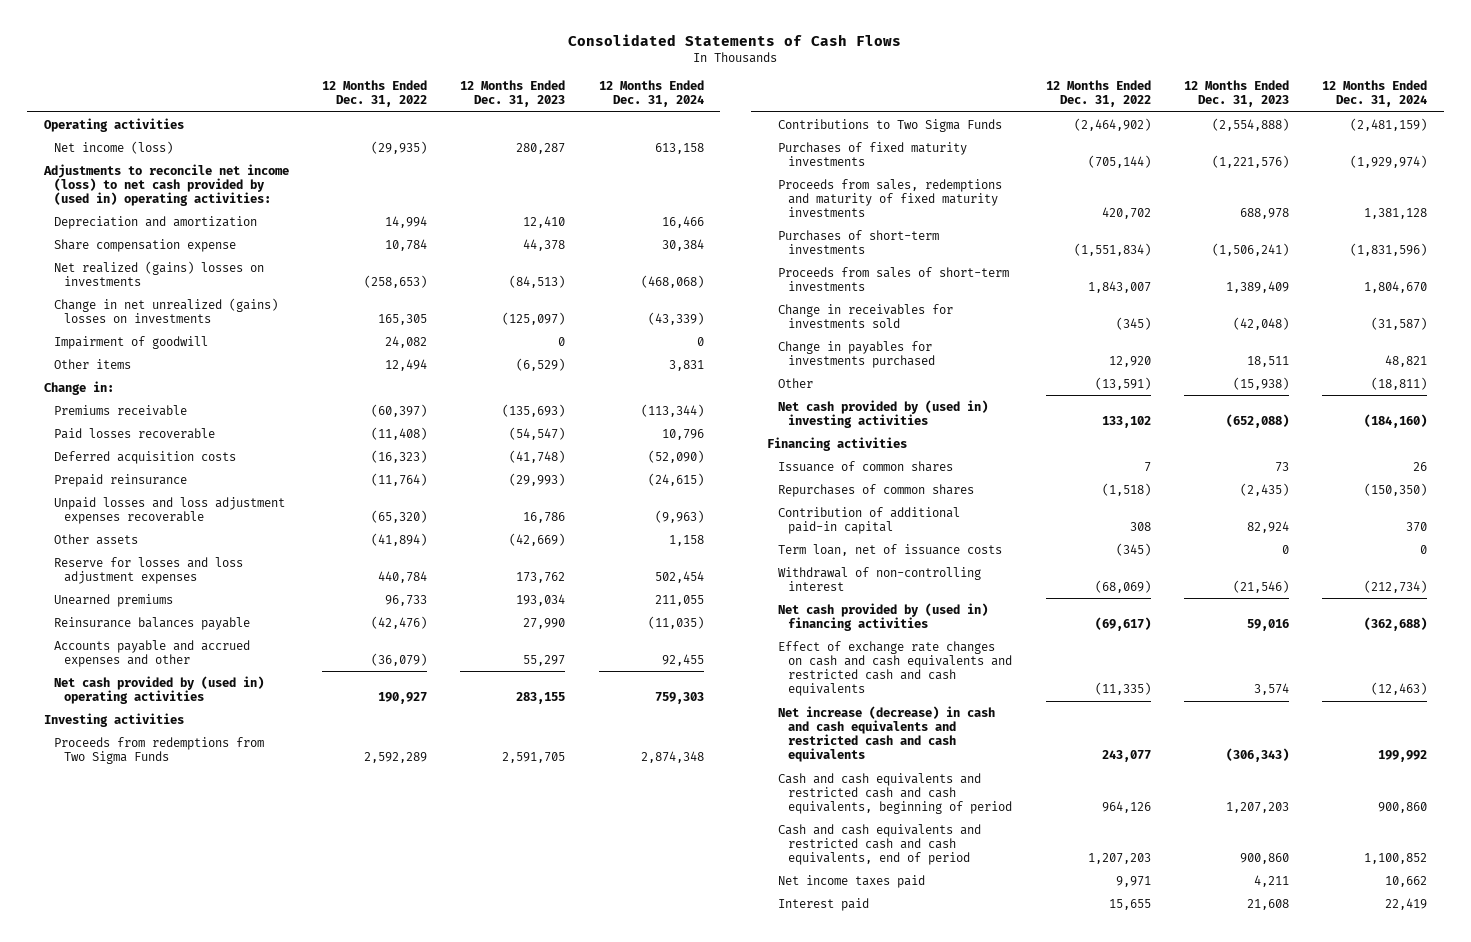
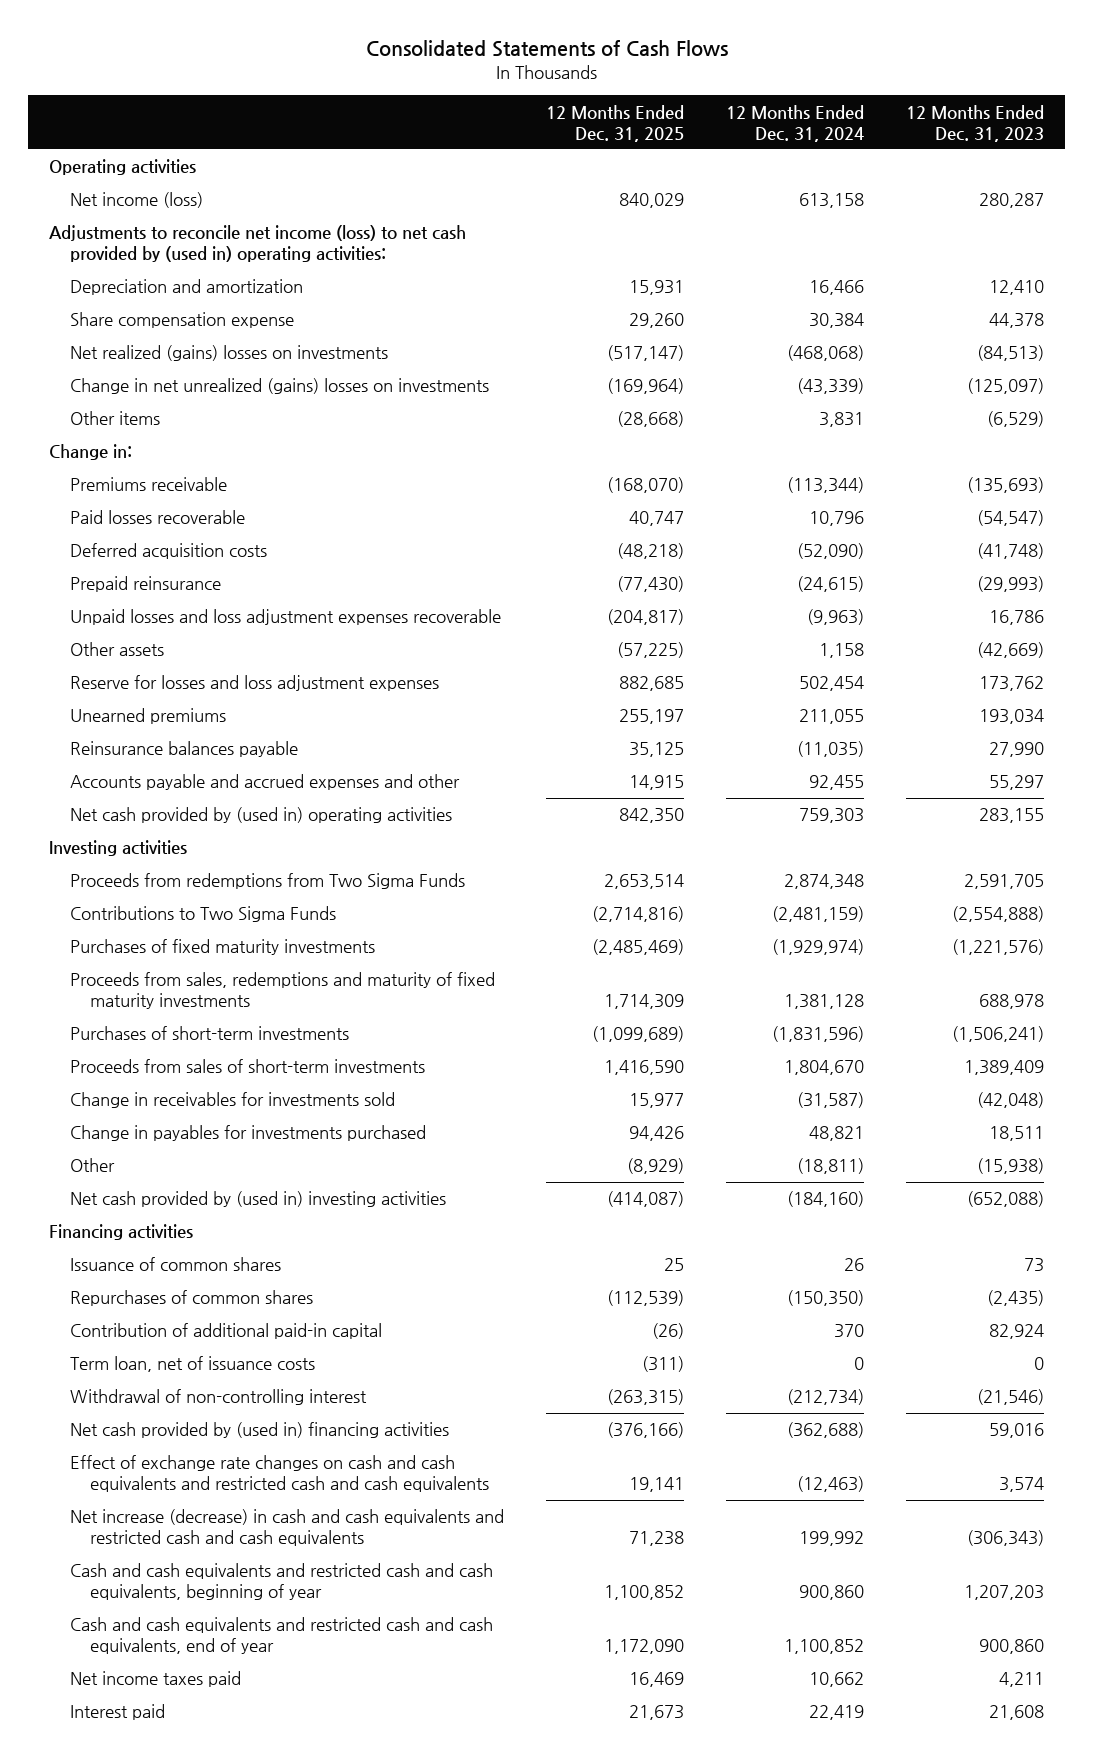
- | 12 Months Ended Dec. 31, 2022 | 12 Months Ended Dec. 31, 2023 | 12 Months Ended Dec. 31, 2024
+ | 12 Months Ended Dec. 31, 2025 | 12 Months Ended Dec. 31, 2024 | 12 Months Ended Dec. 31, 2023
- Impairment of goodwill | 24,082 | 0 | 0
- Cash and cash equivalents and restricted cash and cash equivalents, beginning of period | 964,126 | 1,207,203 | 900,860
- Cash and cash equivalents and restricted cash and cash equivalents, end of period | 1,207,203 | 900,860 | 1,100,852
+ Cash and cash equivalents and restricted cash and cash equivalents, beginning of year | 1,100,852 | 900,860 | 1,207,203
+ Cash and cash equivalents and restricted cash and cash equivalents, end of year | 1,172,090 | 1,100,852 | 900,860

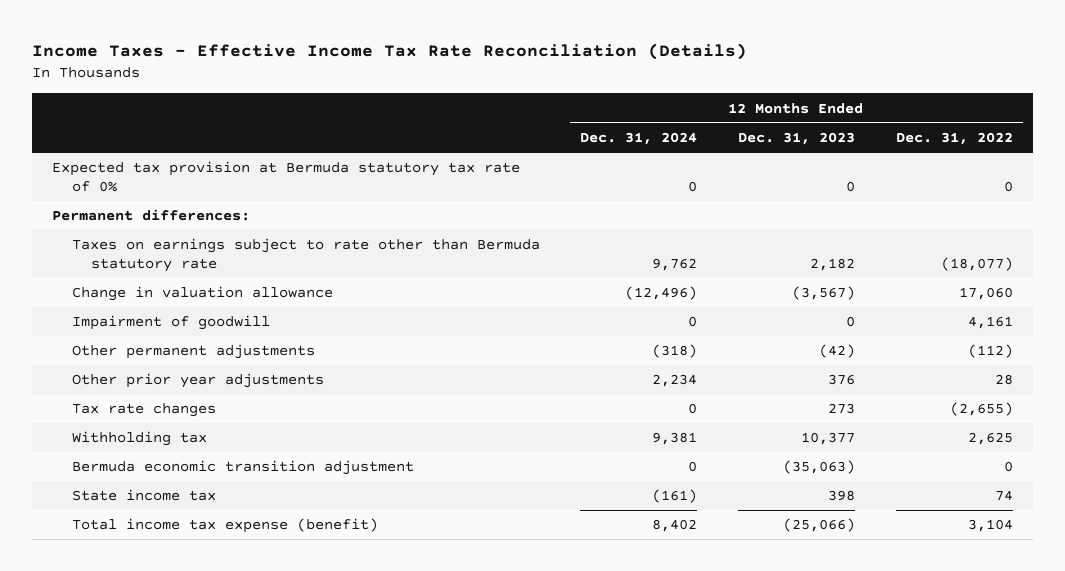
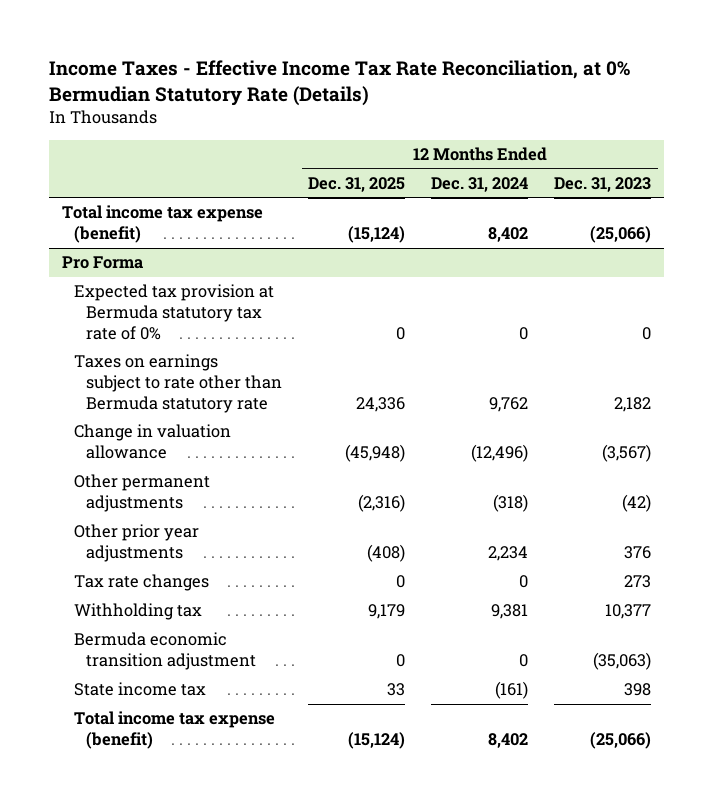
- Income Taxes - Effective Income Tax Rate Reconciliation (Details)
+ Income Taxes - Effective Income Tax Rate Reconciliation, at 0% Bermudian Statutory Rate (Details)
- | 12 Months Ended Dec. 31, 2024 | 12 Months Ended Dec. 31, 2023 | 12 Months Ended Dec. 31, 2022
+ | 12 Months Ended Dec. 31, 2025 | 12 Months Ended Dec. 31, 2024 | 12 Months Ended Dec. 31, 2023
+ Total income tax expense (benefit) | (15,124) | 8,402 | (25,066)
+ Pro Forma
- Permanent differences:
- Impairment of goodwill | 0 | 0 | 4,161

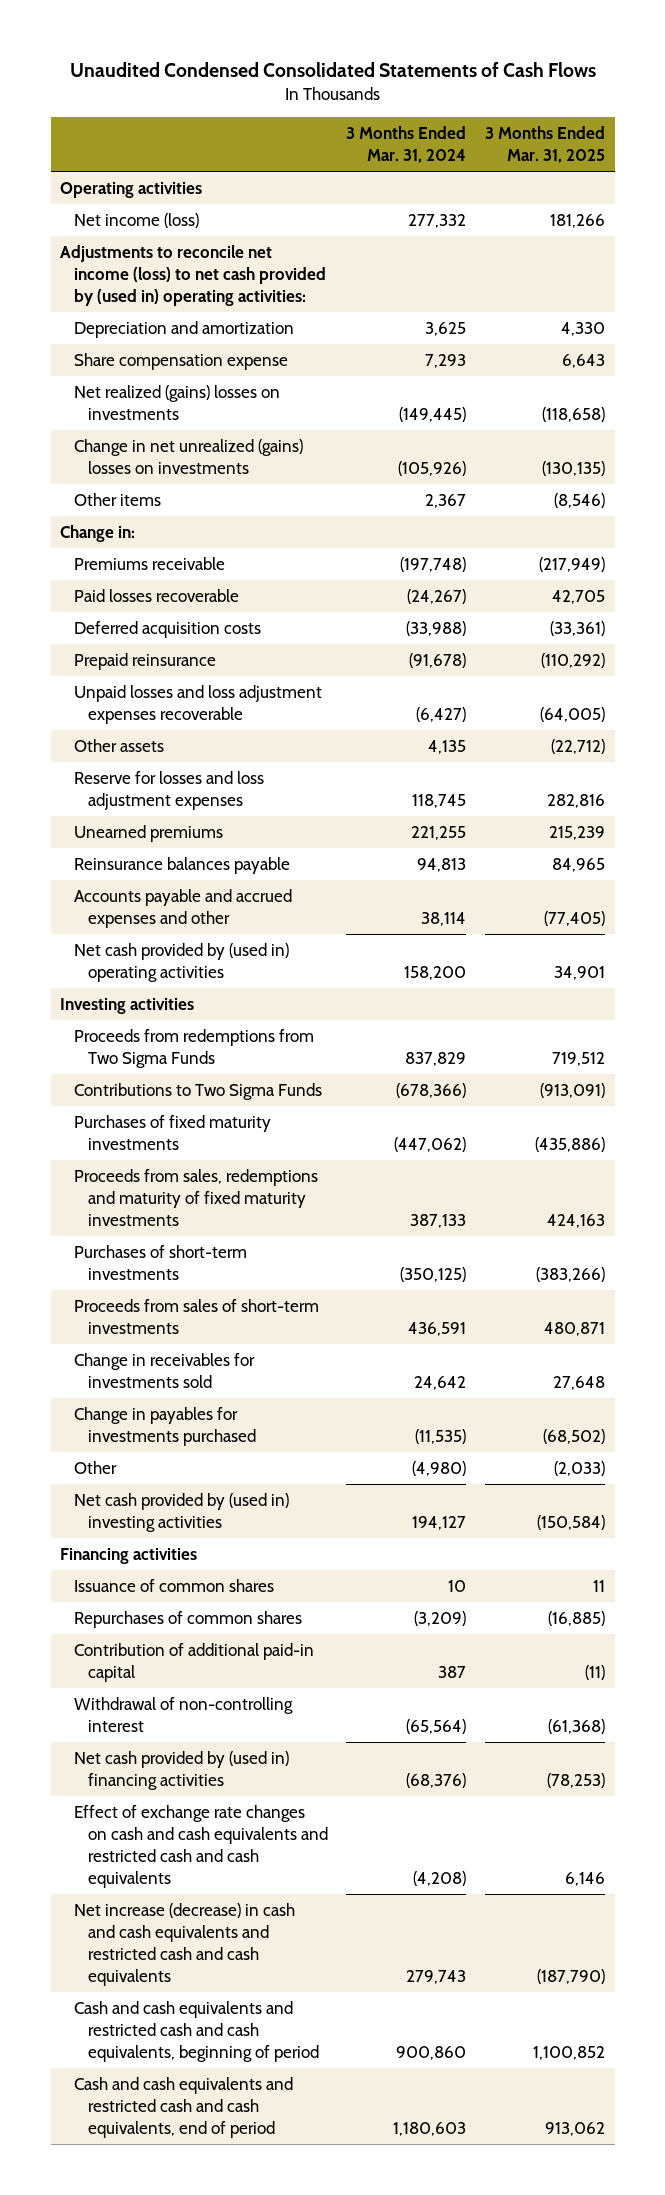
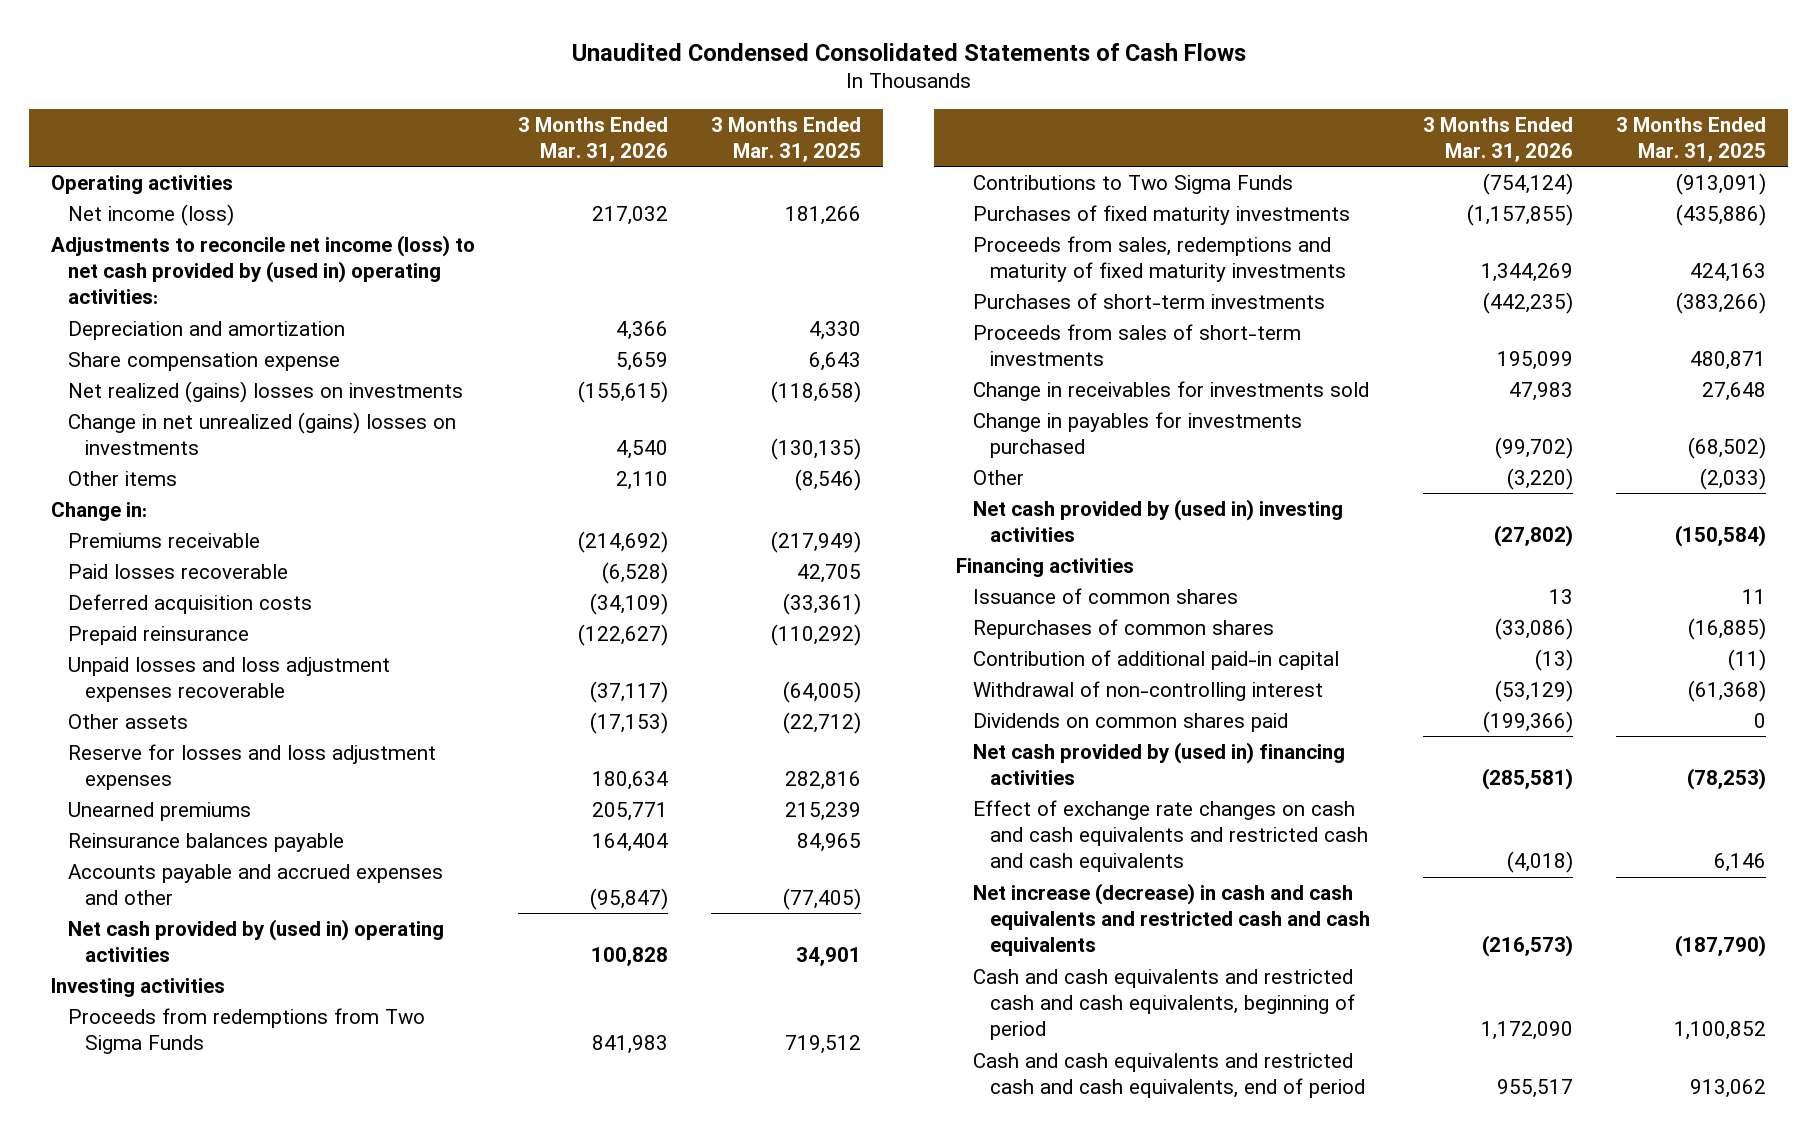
- | 3 Months Ended Mar. 31, 2024 | 3 Months Ended Mar. 31, 2025
+ | 3 Months Ended Mar. 31, 2026 | 3 Months Ended Mar. 31, 2025
+ Dividends on common shares paid | (199,366) | 0

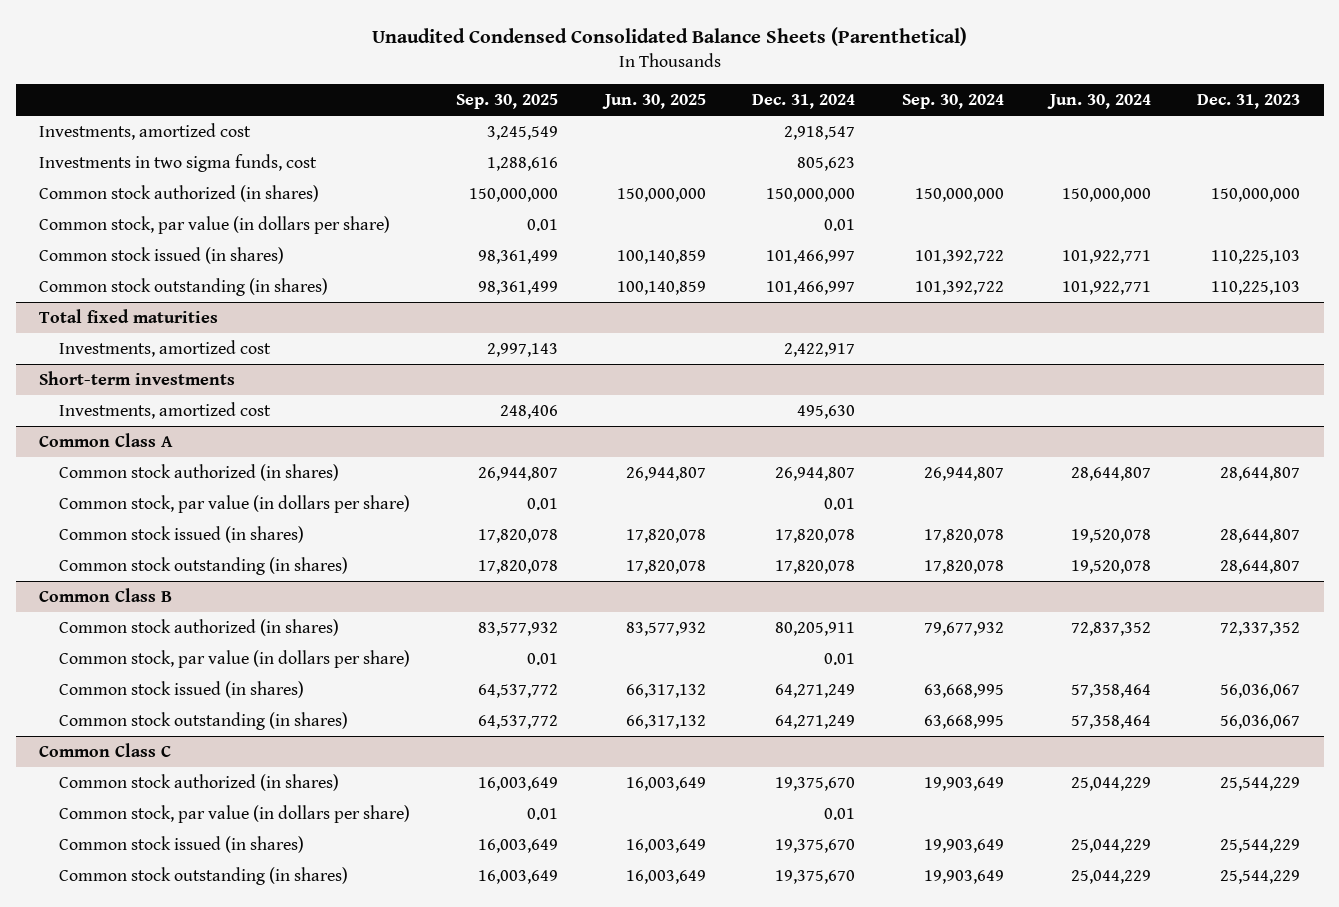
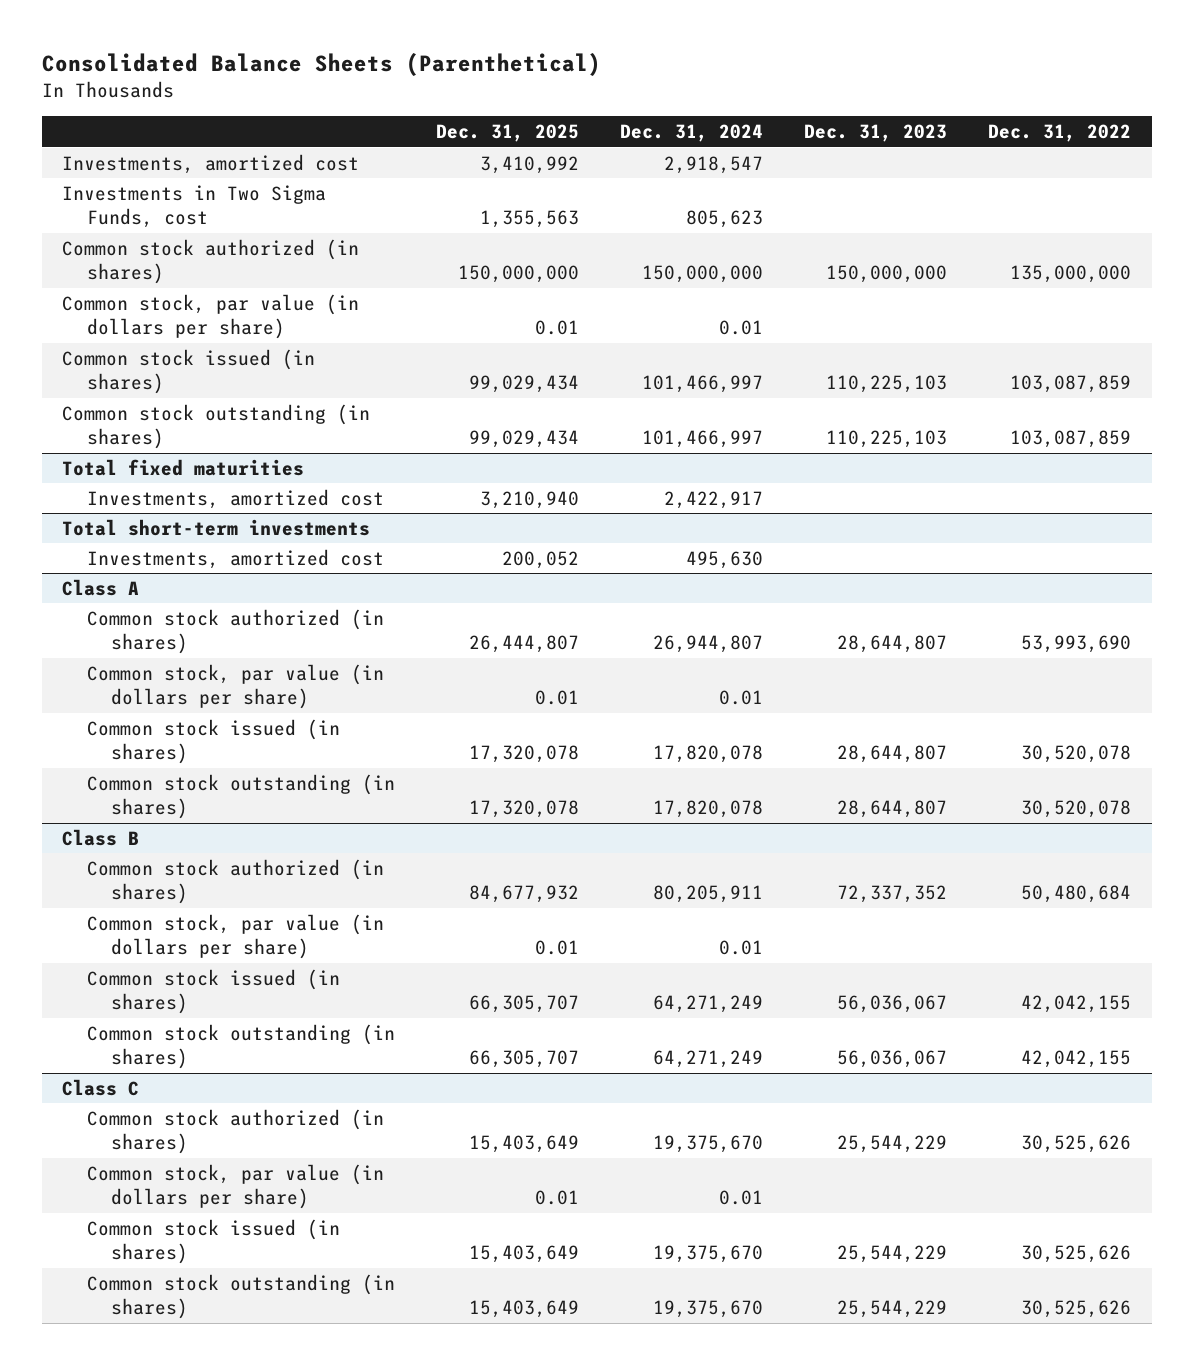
- Unaudited Condensed Consolidated Balance Sheets (Parenthetical)
+ Consolidated Balance Sheets (Parenthetical)
- | Sep. 30, 2025 | Jun. 30, 2025 | Dec. 31, 2024 | Sep. 30, 2024 | Jun. 30, 2024 | Dec. 31, 2023
+ | Dec. 31, 2025 | Dec. 31, 2024 | Dec. 31, 2023 | Dec. 31, 2022
- Investments in two sigma funds, cost | 1,288,616 | | 805,623 | | |
+ Investments in Two Sigma Funds, cost | 1,355,563 | 805,623 | |
- Short-term investments
+ Total short-term investments
- Common Class A
+ Class A
- Common Class B
+ Class B
- Common Class C
+ Class C

